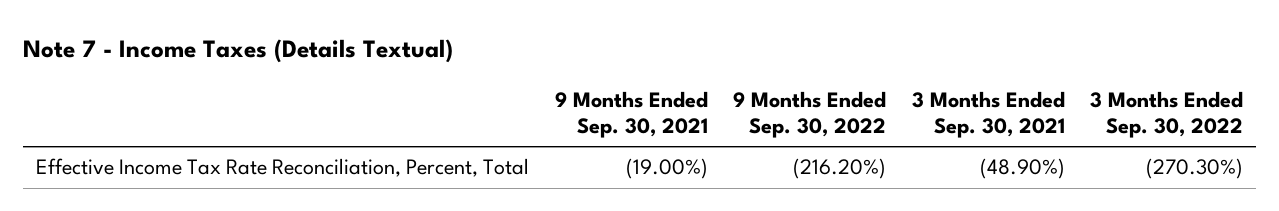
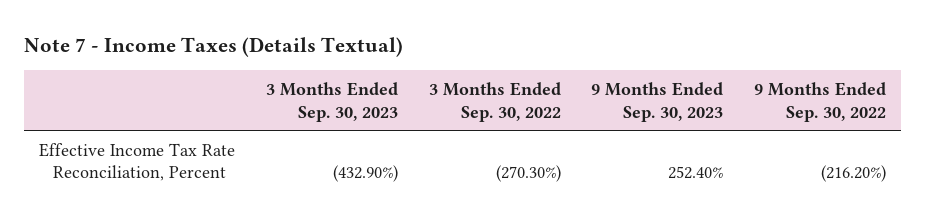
- | 9 Months Ended Sep. 30, 2021 | 9 Months Ended Sep. 30, 2022 | 3 Months Ended Sep. 30, 2021 | 3 Months Ended Sep. 30, 2022
+ | 3 Months Ended Sep. 30, 2023 | 3 Months Ended Sep. 30, 2022 | 9 Months Ended Sep. 30, 2023 | 9 Months Ended Sep. 30, 2022
- Effective Income Tax Rate Reconciliation, Percent, Total | (19.00%) | (216.20%) | (48.90%) | (270.30%)
+ Effective Income Tax Rate Reconciliation, Percent | (432.90%) | (270.30%) | 252.40% | (216.20%)

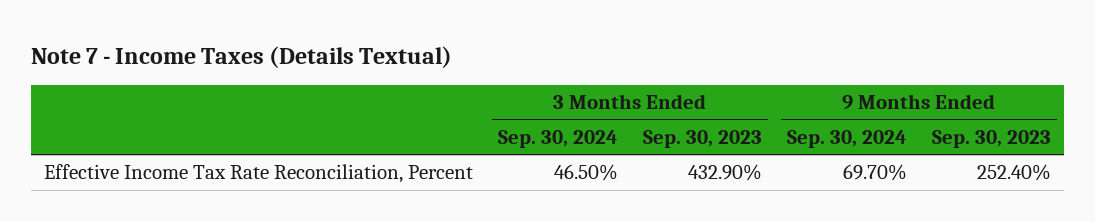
- | 3 Months Ended Sep. 30, 2023 | 3 Months Ended Sep. 30, 2022 | 9 Months Ended Sep. 30, 2023 | 9 Months Ended Sep. 30, 2022
+ | 3 Months Ended Sep. 30, 2024 | 3 Months Ended Sep. 30, 2023 | 9 Months Ended Sep. 30, 2024 | 9 Months Ended Sep. 30, 2023
- Effective Income Tax Rate Reconciliation, Percent | (432.90%) | (270.30%) | 252.40% | (216.20%)
+ Effective Income Tax Rate Reconciliation, Percent | 46.50% | 432.90% | 69.70% | 252.40%

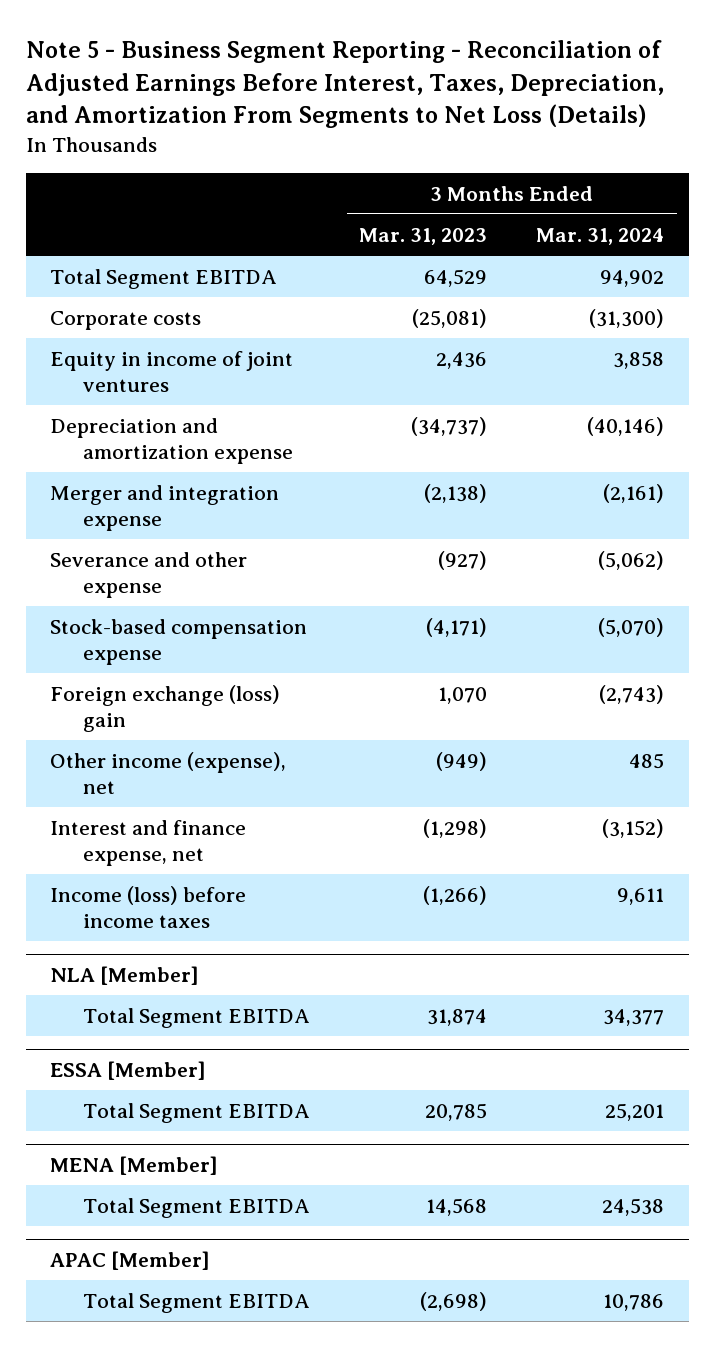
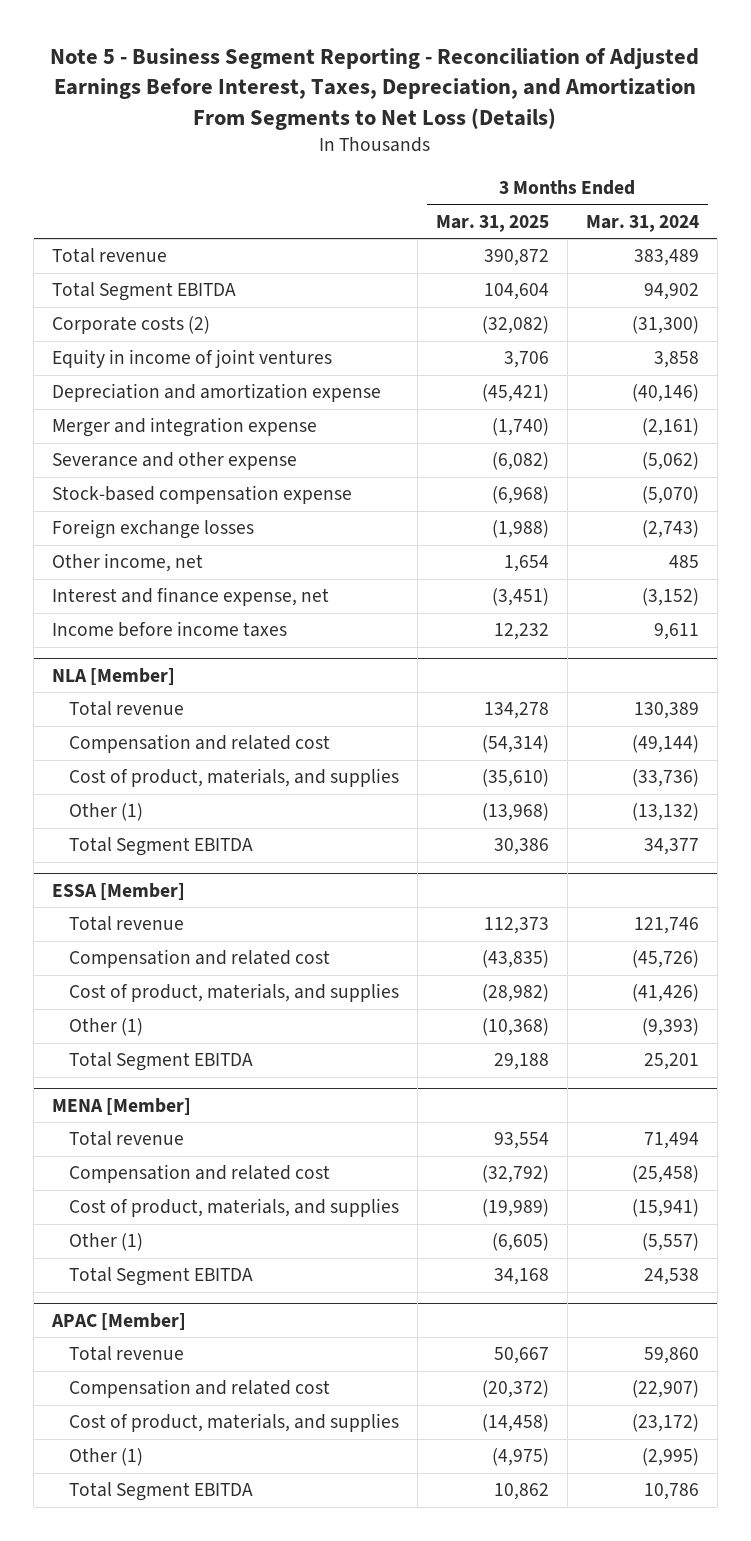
- | 3 Months Ended Mar. 31, 2023 | 3 Months Ended Mar. 31, 2024
+ | 3 Months Ended Mar. 31, 2025 | 3 Months Ended Mar. 31, 2024
+ Total revenue | 390,872 | 383,489
- Corporate costs | (25,081) | (31,300)
+ Corporate costs (2) | (32,082) | (31,300)
- Foreign exchange (loss) gain | 1,070 | (2,743)
- Other income (expense), net | (949) | 485
+ Foreign exchange losses | (1,988) | (2,743)
+ Other income, net | 1,654 | 485
- Income (loss) before income taxes | (1,266) | 9,611
+ Income before income taxes | 12,232 | 9,611
@ NLA [Member]
+ Total revenue | 134,278 | 130,389
+ Compensation and related cost | (54,314) | (49,144)
+ Cost of product, materials, and supplies | (35,610) | (33,736)
+ Other (1) | (13,968) | (13,132)
@ ESSA [Member]
+ Total revenue | 112,373 | 121,746
+ Compensation and related cost | (43,835) | (45,726)
+ Cost of product, materials, and supplies | (28,982) | (41,426)
+ Other (1) | (10,368) | (9,393)
@ MENA [Member]
+ Total revenue | 93,554 | 71,494
+ Compensation and related cost | (32,792) | (25,458)
+ Cost of product, materials, and supplies | (19,989) | (15,941)
+ Other (1) | (6,605) | (5,557)
@ APAC [Member]
+ Total revenue | 50,667 | 59,860
+ Compensation and related cost | (20,372) | (22,907)
+ Cost of product, materials, and supplies | (14,458) | (23,172)
+ Other (1) | (4,975) | (2,995)

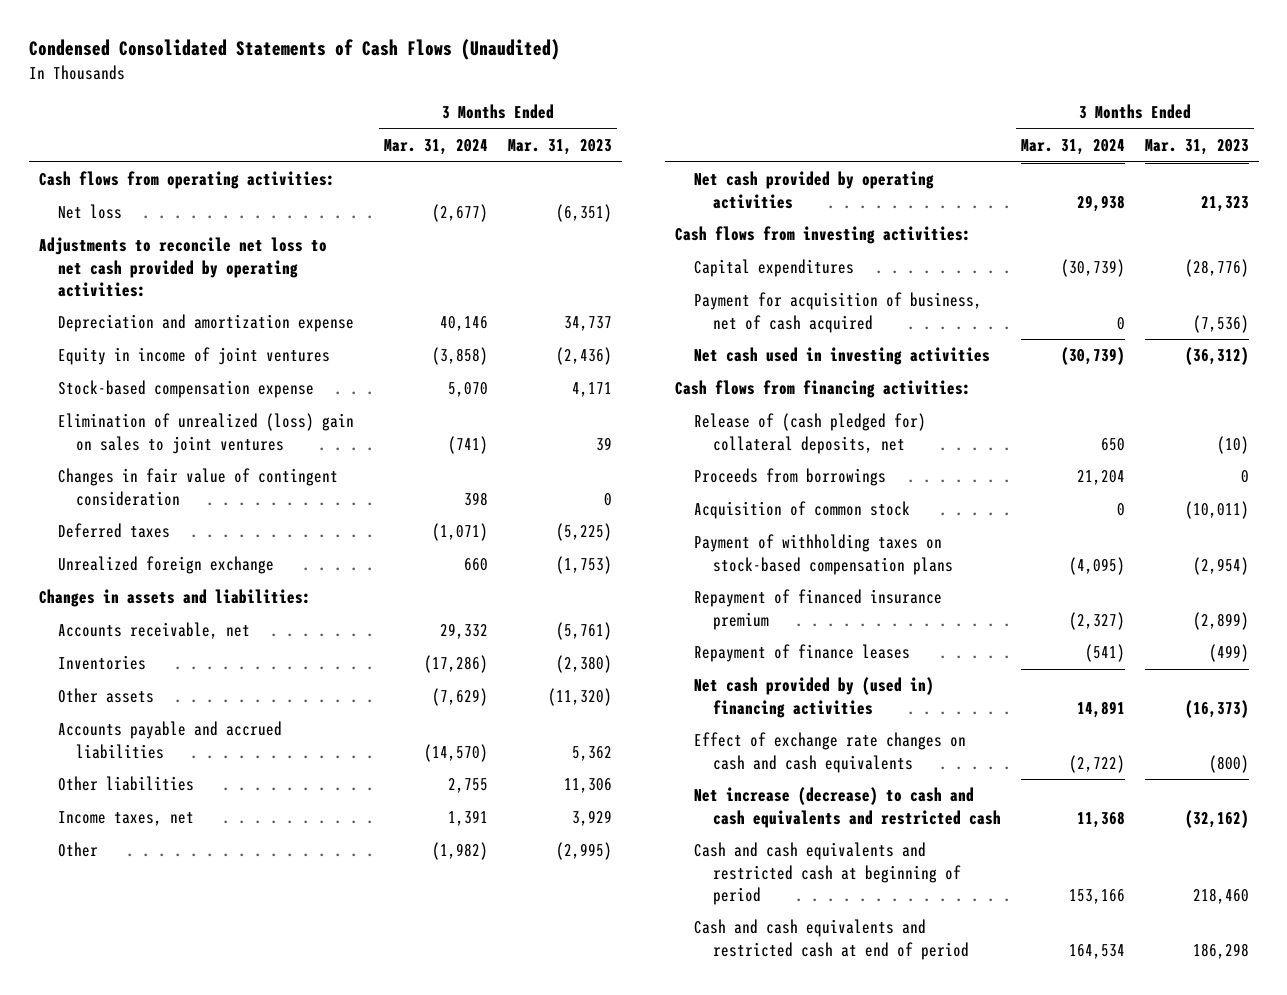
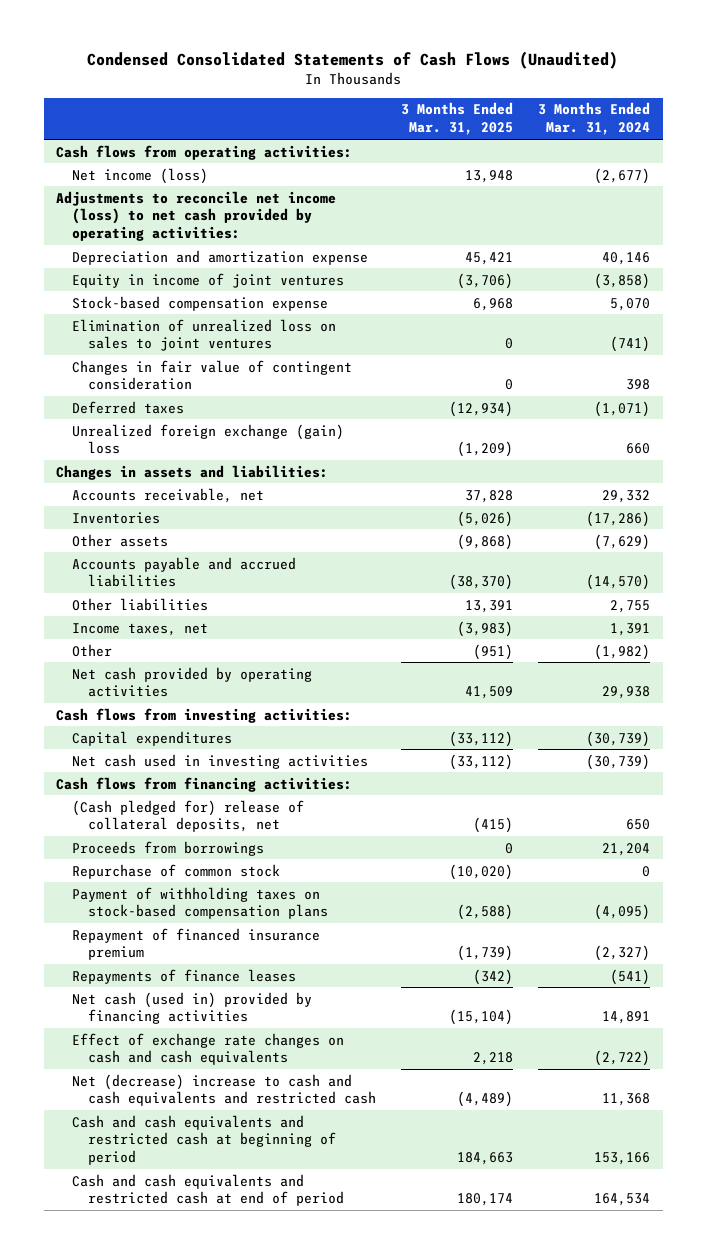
- | 3 Months Ended Mar. 31, 2024 | 3 Months Ended Mar. 31, 2023
+ | 3 Months Ended Mar. 31, 2025 | 3 Months Ended Mar. 31, 2024
- Net loss | (2,677) | (6,351)
- Adjustments to reconcile net loss to net cash provided by operating activities:
+ Net income (loss) | 13,948 | (2,677)
+ Adjustments to reconcile net income (loss) to net cash provided by operating activities:
- Elimination of unrealized (loss) gain on sales to joint ventures | (741) | 39
+ Elimination of unrealized loss on sales to joint ventures | 0 | (741)
- Unrealized foreign exchange | 660 | (1,753)
+ Unrealized foreign exchange (gain) loss | (1,209) | 660
- Payment for acquisition of business, net of cash acquired | 0 | (7,536)
- Release of (cash pledged for) collateral deposits, net | 650 | (10)
+ (Cash pledged for) release of collateral deposits, net | (415) | 650
- Acquisition of common stock | 0 | (10,011)
+ Repurchase of common stock | (10,020) | 0
- Repayment of finance leases | (541) | (499)
- Net cash provided by (used in) financing activities | 14,891 | (16,373)
+ Repayments of finance leases | (342) | (541)
+ Net cash (used in) provided by financing activities | (15,104) | 14,891
- Net increase (decrease) to cash and cash equivalents and restricted cash | 11,368 | (32,162)
+ Net (decrease) increase to cash and cash equivalents and restricted cash | (4,489) | 11,368

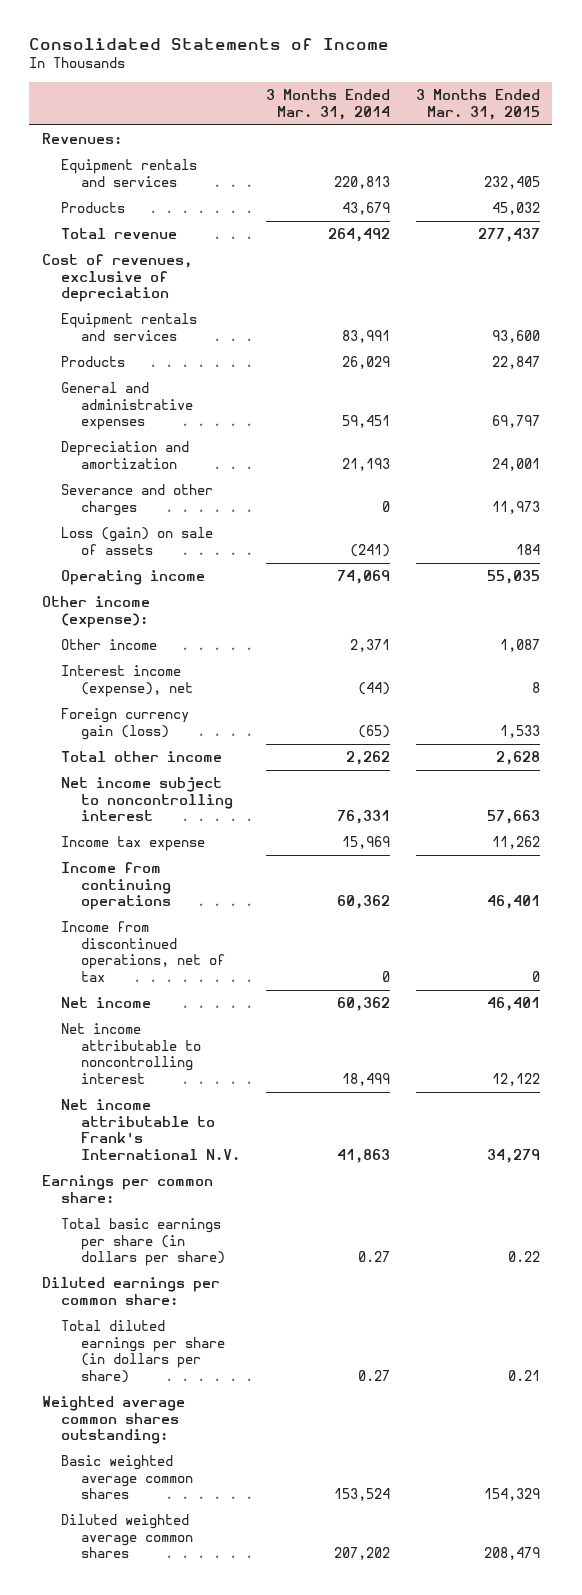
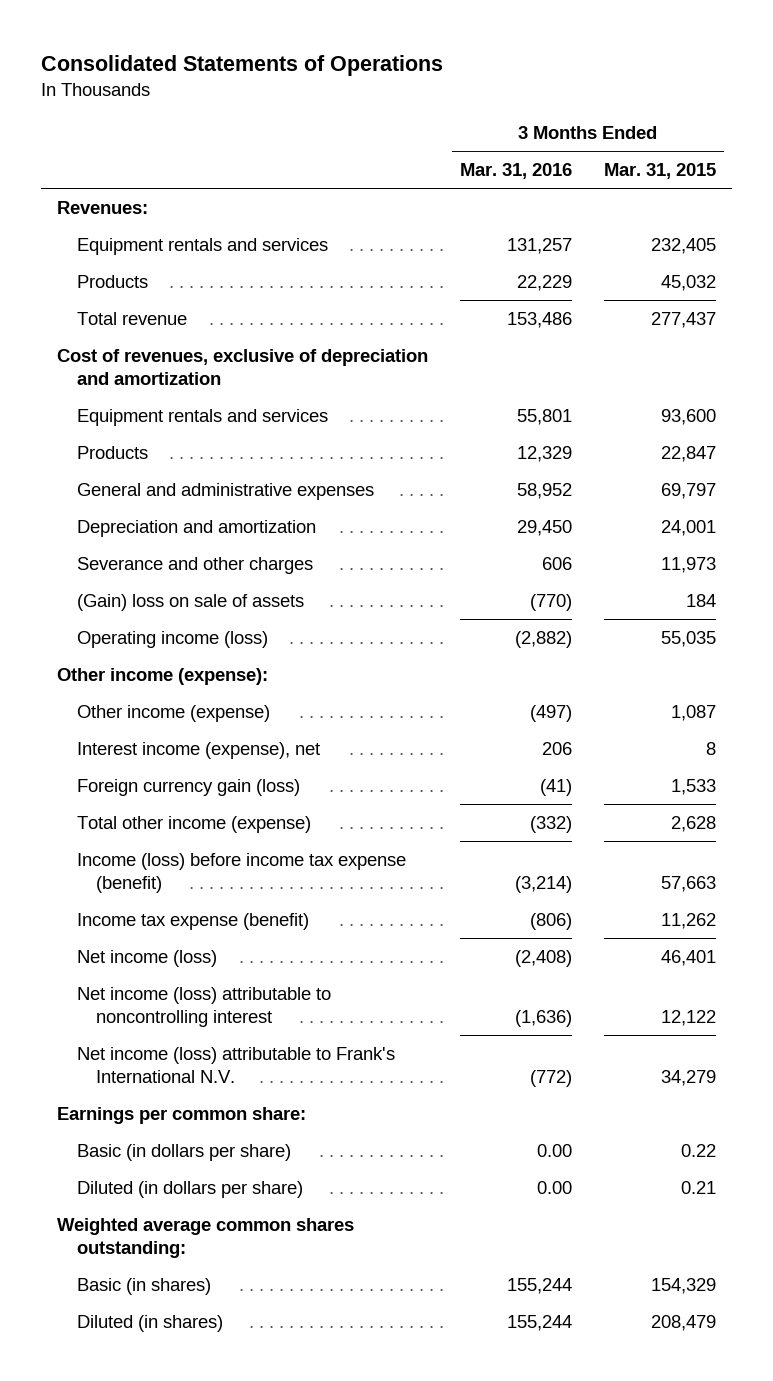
- Consolidated Statements of Income
+ Consolidated Statements of Operations
- | 3 Months Ended Mar. 31, 2014 | 3 Months Ended Mar. 31, 2015
+ | 3 Months Ended Mar. 31, 2016 | 3 Months Ended Mar. 31, 2015
- Cost of revenues, exclusive of depreciation
+ Cost of revenues, exclusive of depreciation and amortization
- Loss (gain) on sale of assets | (241) | 184
- Operating income | 74,069 | 55,035
+ (Gain) loss on sale of assets | (770) | 184
+ Operating income (loss) | (2,882) | 55,035
- Other income | 2,371 | 1,087
+ Other income (expense) | (497) | 1,087
- Total other income | 2,262 | 2,628
- Net income subject to noncontrolling interest | 76,331 | 57,663
- Income tax expense | 15,969 | 11,262
- Income from continuing operations | 60,362 | 46,401
- Income from discontinued operations, net of tax | 0 | 0
- Net income | 60,362 | 46,401
- Net income attributable to noncontrolling interest | 18,499 | 12,122
- Net income attributable to Frank's International N.V. | 41,863 | 34,279
+ Total other income (expense) | (332) | 2,628
+ Income (loss) before income tax expense (benefit) | (3,214) | 57,663
+ Income tax expense (benefit) | (806) | 11,262
+ Net income (loss) | (2,408) | 46,401
+ Net income (loss) attributable to noncontrolling interest | (1,636) | 12,122
+ Net income (loss) attributable to Frank's International N.V. | (772) | 34,279
- Total basic earnings per share (in dollars per share) | 0.27 | 0.22
- Diluted earnings per common share:
- Total diluted earnings per share (in dollars per share) | 0.27 | 0.21
+ Basic (in dollars per share) | 0.00 | 0.22
+ Diluted (in dollars per share) | 0.00 | 0.21
- Basic weighted average common shares | 153,524 | 154,329
- Diluted weighted average common shares | 207,202 | 208,479
+ Basic (in shares) | 155,244 | 154,329
+ Diluted (in shares) | 155,244 | 208,479

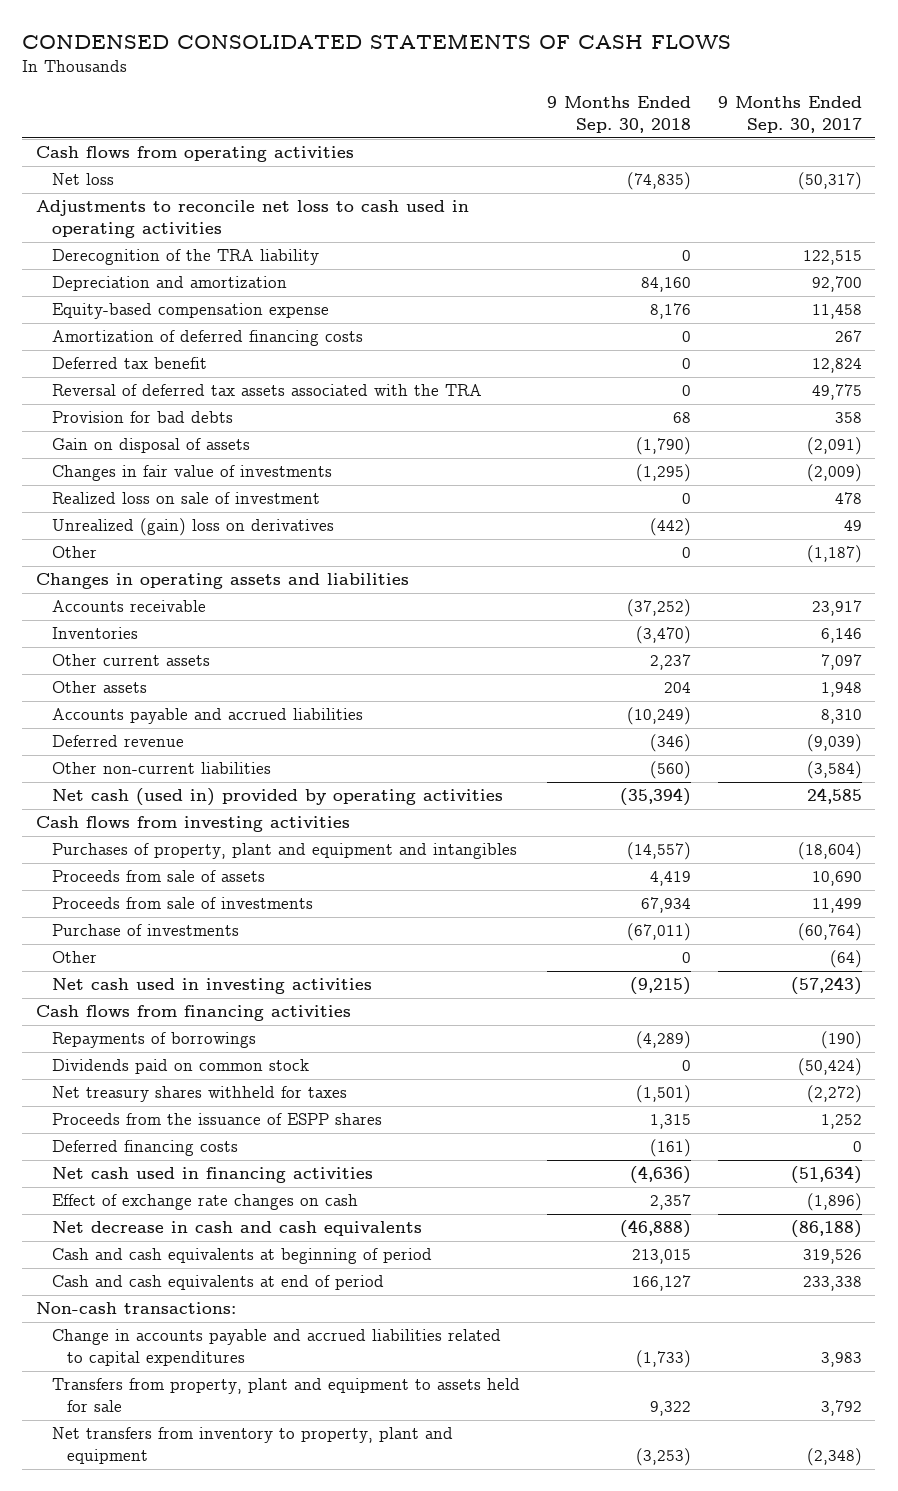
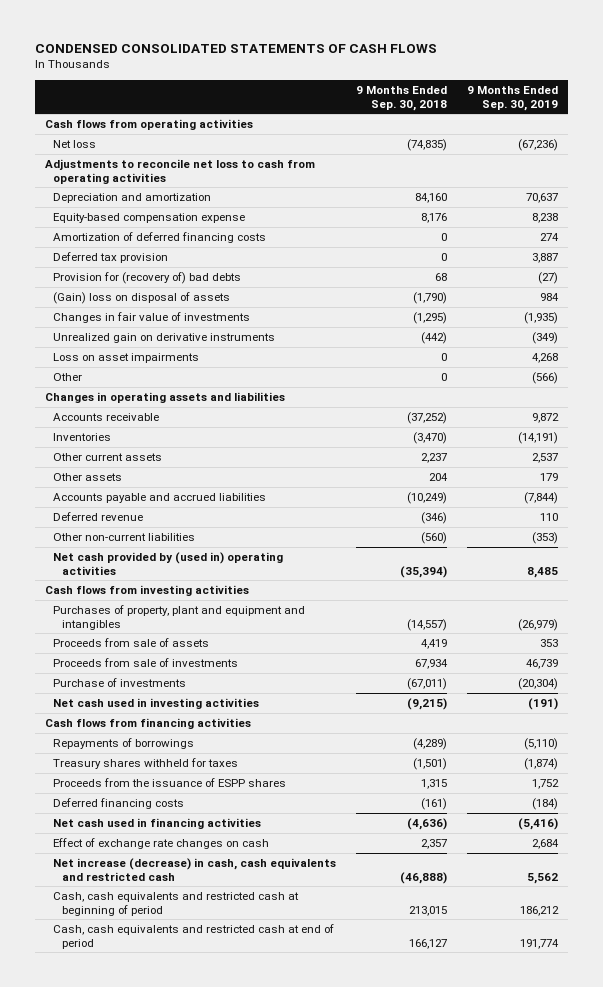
- | 9 Months Ended Sep. 30, 2018 | 9 Months Ended Sep. 30, 2017
+ | 9 Months Ended Sep. 30, 2018 | 9 Months Ended Sep. 30, 2019
- Adjustments to reconcile net loss to cash used in operating activities
- Derecognition of the TRA liability | 0 | 122,515
+ Adjustments to reconcile net loss to cash from operating activities
- Deferred tax benefit | 0 | 12,824
- Reversal of deferred tax assets associated with the TRA | 0 | 49,775
- Provision for bad debts | 68 | 358
- Gain on disposal of assets | (1,790) | (2,091)
+ Deferred tax provision | 0 | 3,887
+ Provision for (recovery of) bad debts | 68 | (27)
+ (Gain) loss on disposal of assets | (1,790) | 984
- Realized loss on sale of investment | 0 | 478
- Unrealized (gain) loss on derivatives | (442) | 49
+ Unrealized gain on derivative instruments | (442) | (349)
+ Loss on asset impairments | 0 | 4,268
- Net cash (used in) provided by operating activities | (35,394) | 24,585
+ Net cash provided by (used in) operating activities | (35,394) | 8,485
- Other | 0 | (64)
- Dividends paid on common stock | 0 | (50,424)
- Net treasury shares withheld for taxes | (1,501) | (2,272)
+ Treasury shares withheld for taxes | (1,501) | (1,874)
- Net decrease in cash and cash equivalents | (46,888) | (86,188)
- Cash and cash equivalents at beginning of period | 213,015 | 319,526
- Cash and cash equivalents at end of period | 166,127 | 233,338
- Non-cash transactions:
- Change in accounts payable and accrued liabilities related to capital expenditures | (1,733) | 3,983
- Transfers from property, plant and equipment to assets held for sale | 9,322 | 3,792
- Net transfers from inventory to property, plant and equipment | (3,253) | (2,348)
+ Net increase (decrease) in cash, cash equivalents and restricted cash | (46,888) | 5,562
+ Cash, cash equivalents and restricted cash at beginning of period | 213,015 | 186,212
+ Cash, cash equivalents and restricted cash at end of period | 166,127 | 191,774

